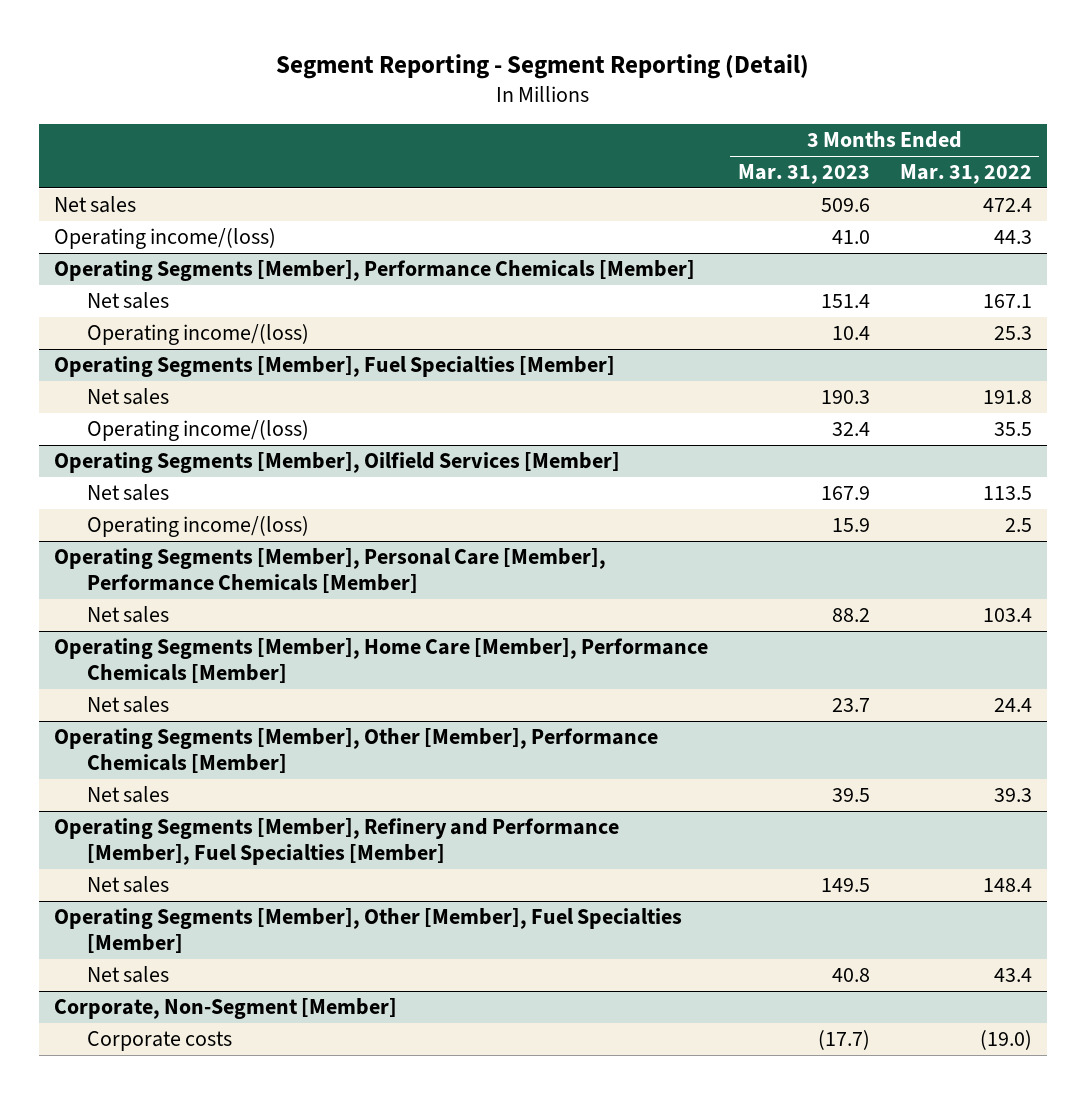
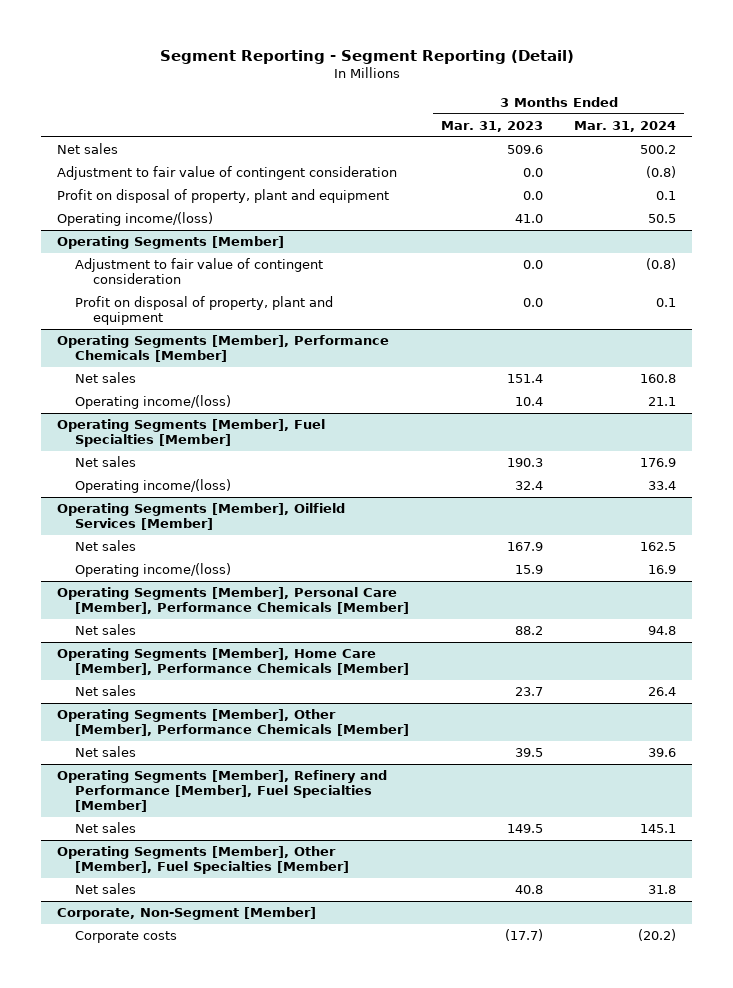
- | 3 Months Ended Mar. 31, 2023 | 3 Months Ended Mar. 31, 2022
+ | 3 Months Ended Mar. 31, 2023 | 3 Months Ended Mar. 31, 2024
+ Adjustment to fair value of contingent consideration | 0.0 | (0.8)
+ Profit on disposal of property, plant and equipment | 0.0 | 0.1
+ Operating Segments [Member]
+ Adjustment to fair value of contingent consideration | 0.0 | (0.8)
+ Profit on disposal of property, plant and equipment | 0.0 | 0.1

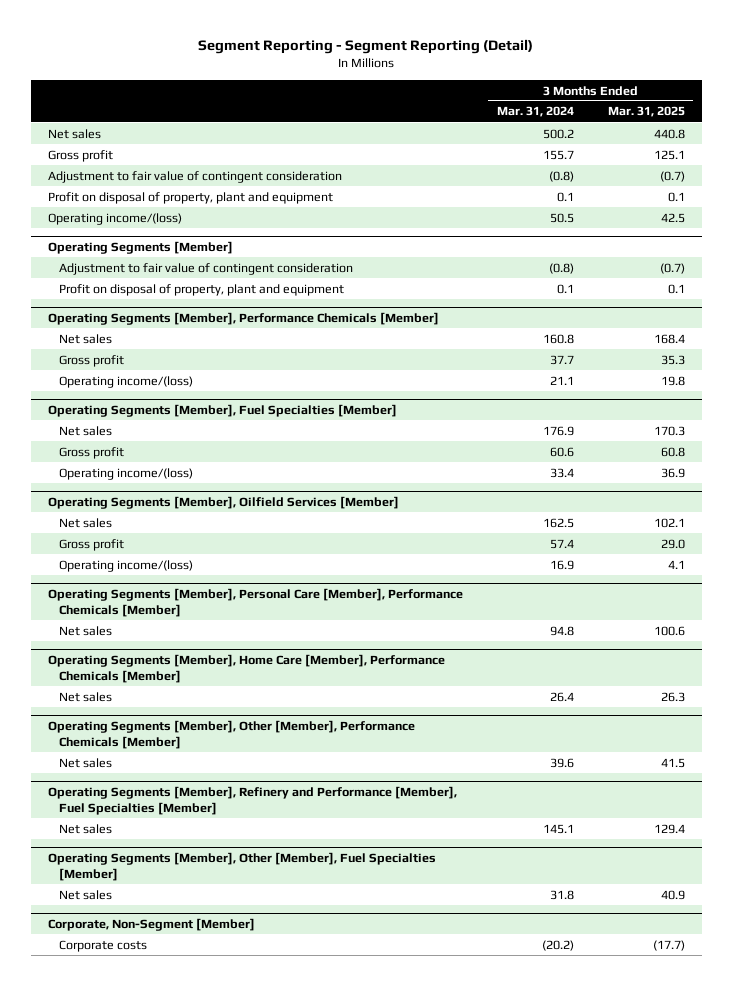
- | 3 Months Ended Mar. 31, 2023 | 3 Months Ended Mar. 31, 2024
+ | 3 Months Ended Mar. 31, 2024 | 3 Months Ended Mar. 31, 2025
+ Gross profit | 155.7 | 125.1
@ Operating Segments [Member], Performance Chemicals [Member]
+ Gross profit | 37.7 | 35.3
@ Operating Segments [Member], Fuel Specialties [Member]
+ Gross profit | 60.6 | 60.8
@ Operating Segments [Member], Oilfield Services [Member]
+ Gross profit | 57.4 | 29.0

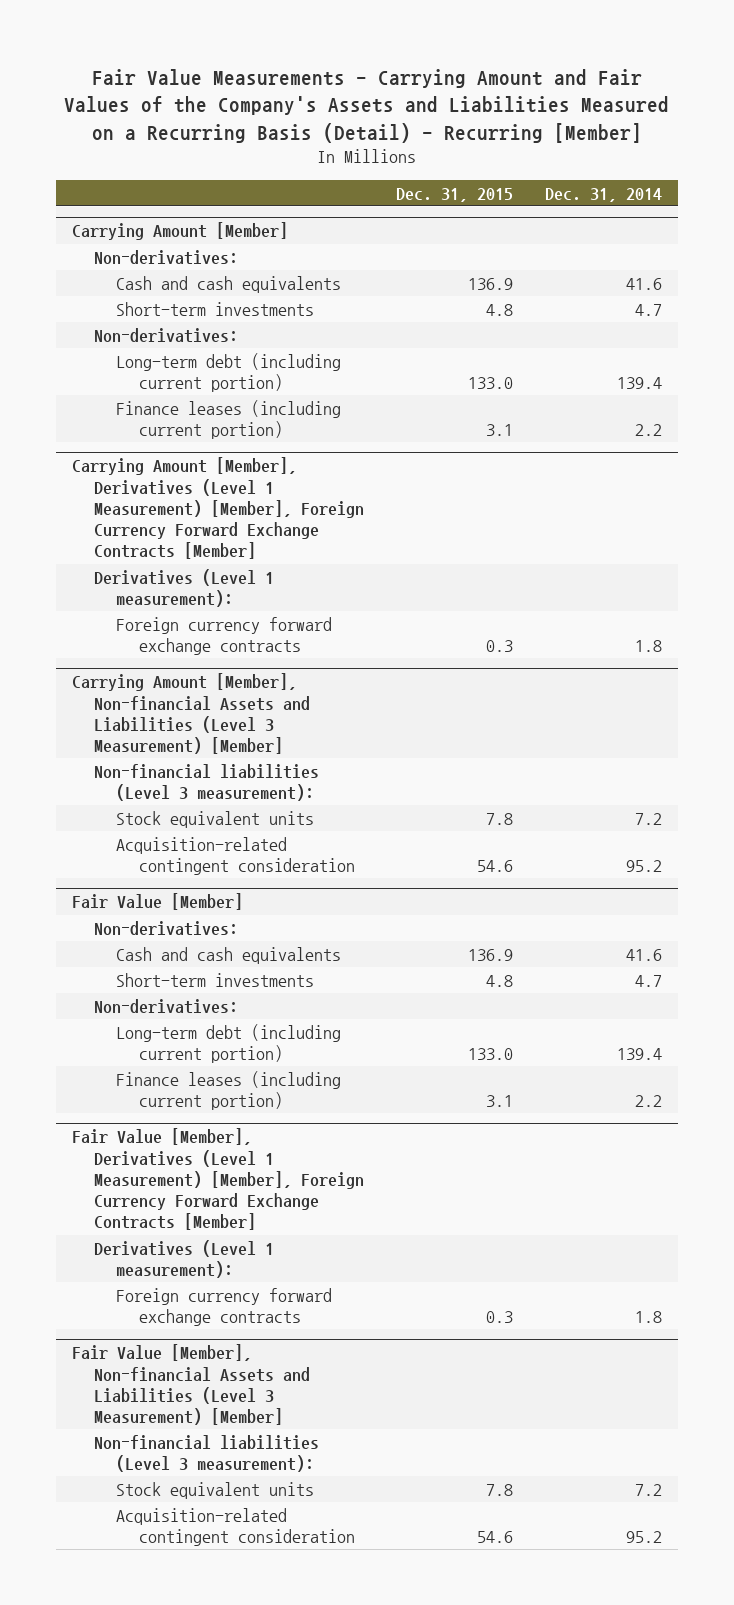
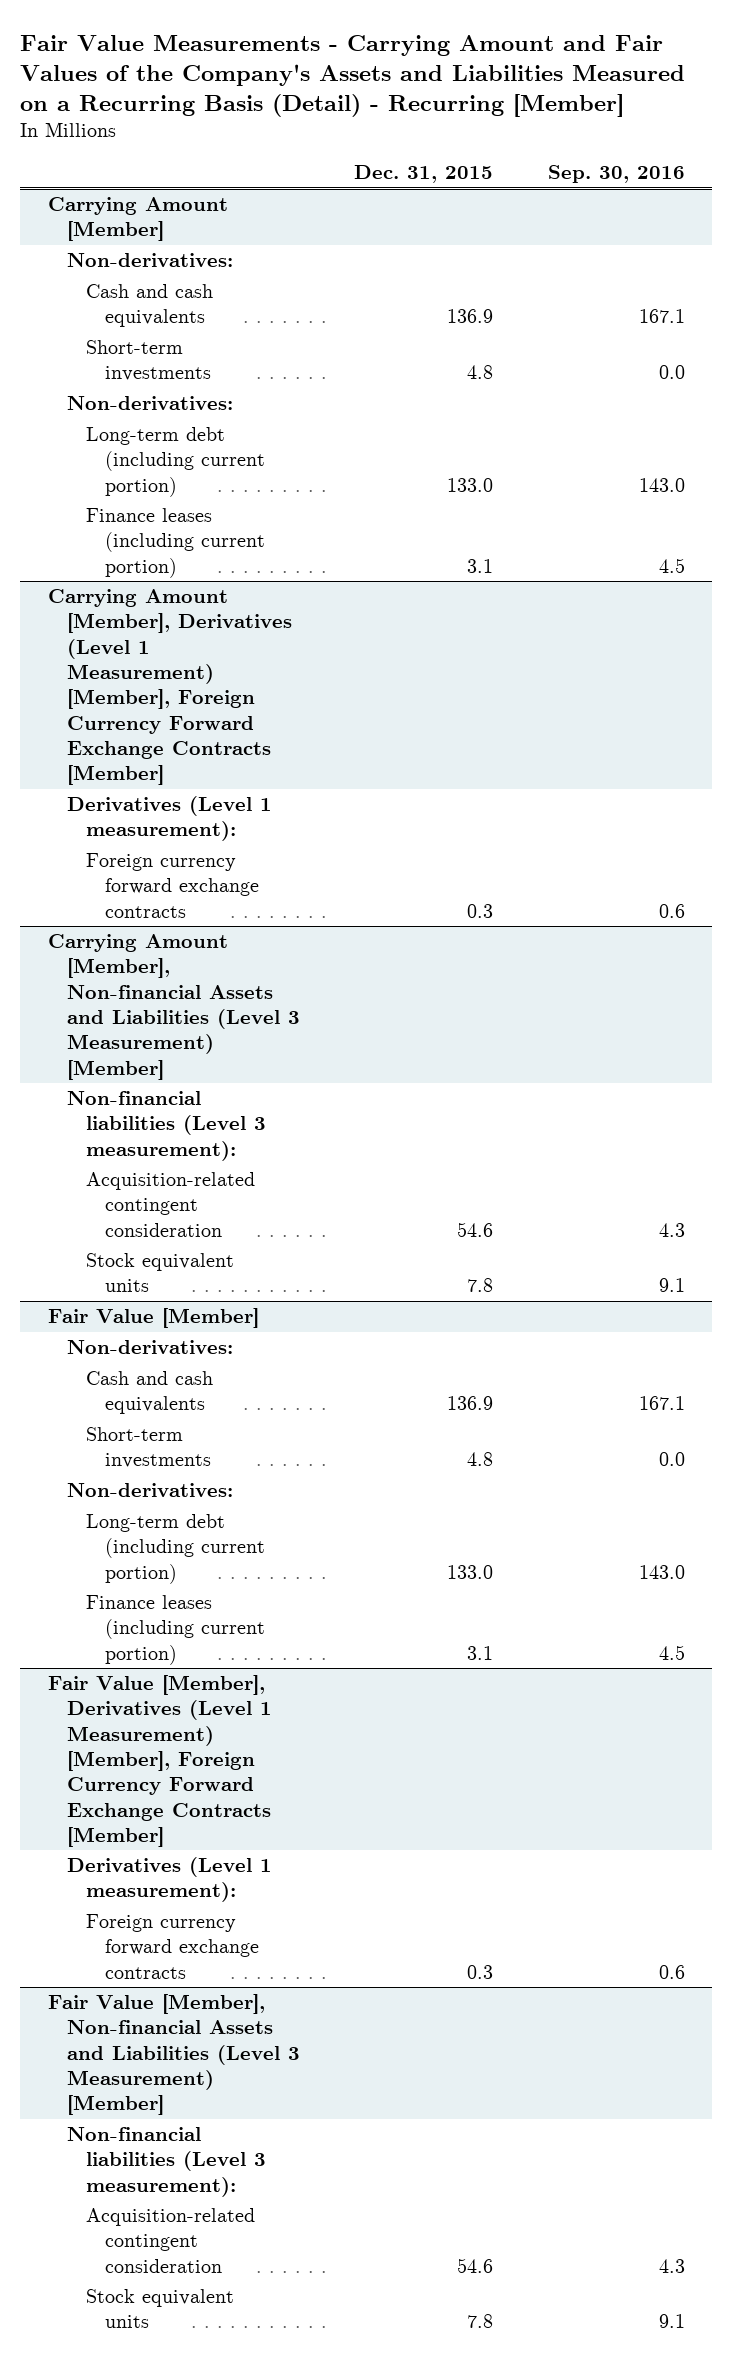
- | Dec. 31, 2015 | Dec. 31, 2014
+ | Dec. 31, 2015 | Sep. 30, 2016
@ Carrying Amount [Member], Non-financial Assets and Liabilities (Level 3 Measurement) [Member]
moved down: Stock equivalent units | 7.8 | 9.1
@ Fair Value [Member], Non-financial Assets and Liabilities (Level 3 Measurement) [Member]
moved down: Stock equivalent units | 7.8 | 9.1

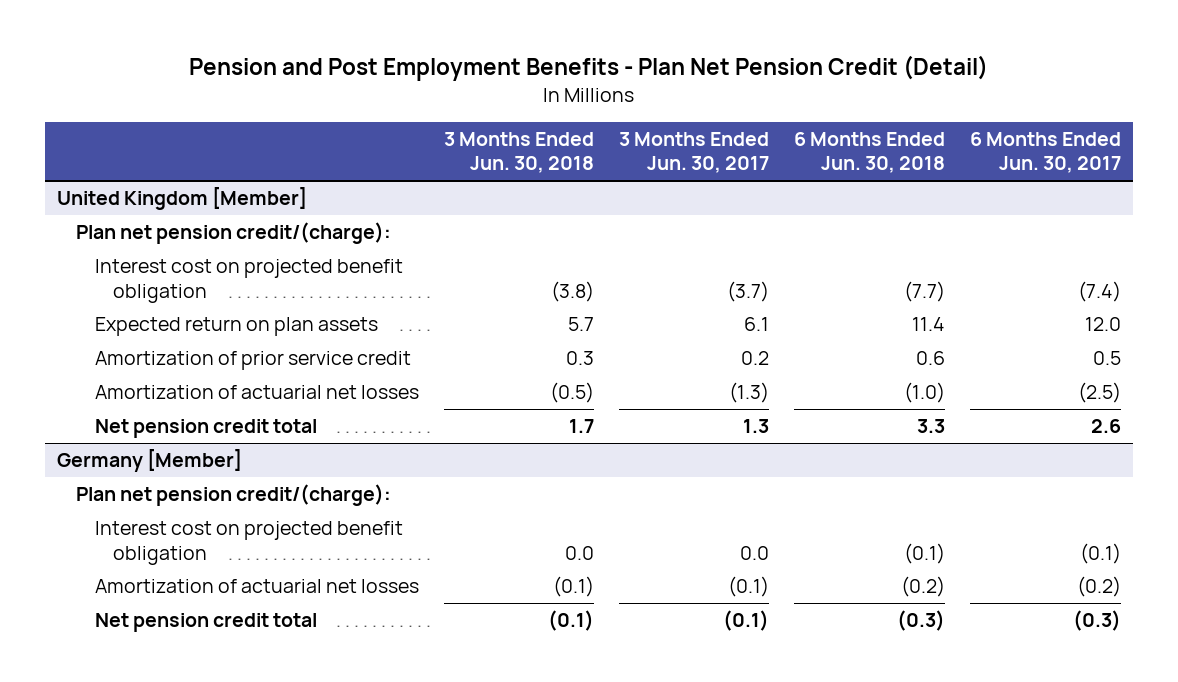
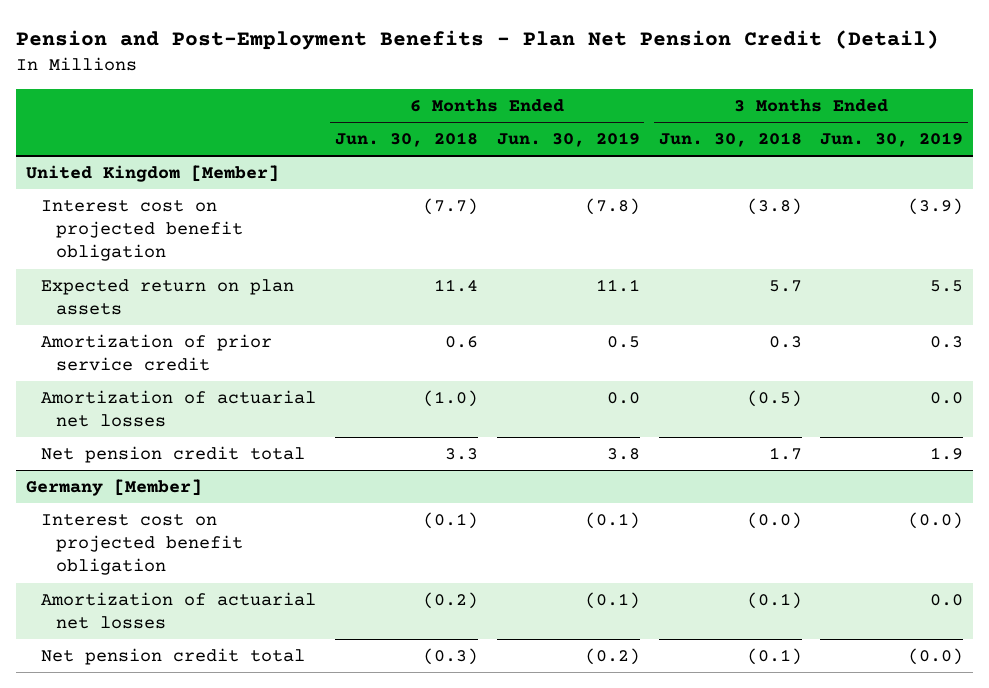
- Pension and Post Employment Benefits - Plan Net Pension Credit (Detail)
+ Pension and Post-Employment Benefits - Plan Net Pension Credit (Detail)
- | 3 Months Ended Jun. 30, 2018 | 3 Months Ended Jun. 30, 2017 | 6 Months Ended Jun. 30, 2018 | 6 Months Ended Jun. 30, 2017
+ | 6 Months Ended Jun. 30, 2018 | 6 Months Ended Jun. 30, 2019 | 3 Months Ended Jun. 30, 2018 | 3 Months Ended Jun. 30, 2019
@ United Kingdom [Member]
- Plan net pension credit/(charge):
@ Germany [Member]
- Plan net pension credit/(charge):
- Interest cost on projected benefit obligation | 0.0 | 0.0 | (0.1) | (0.1)
+ Interest cost on projected benefit obligation | (0.1) | (0.1) | (0.0) | (0.0)

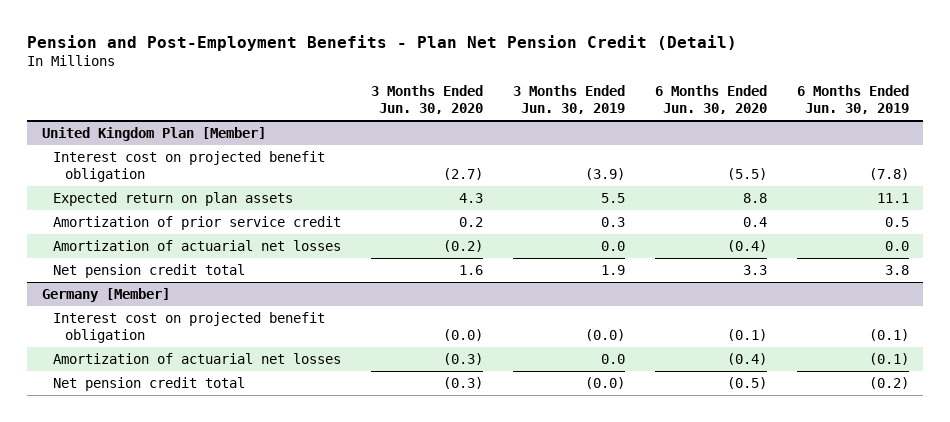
- | 6 Months Ended Jun. 30, 2018 | 6 Months Ended Jun. 30, 2019 | 3 Months Ended Jun. 30, 2018 | 3 Months Ended Jun. 30, 2019
+ | 3 Months Ended Jun. 30, 2020 | 3 Months Ended Jun. 30, 2019 | 6 Months Ended Jun. 30, 2020 | 6 Months Ended Jun. 30, 2019
- United Kingdom [Member]
+ United Kingdom Plan [Member]

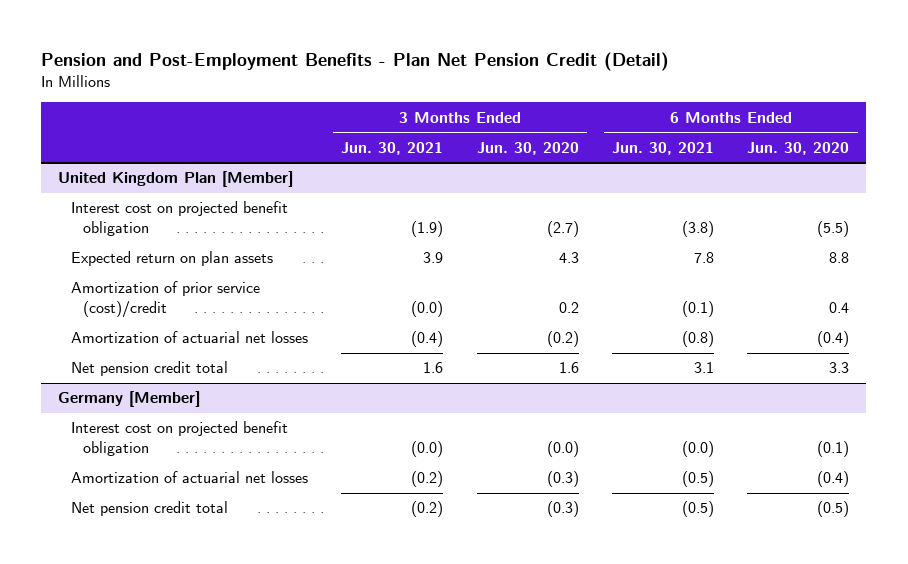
- | 3 Months Ended Jun. 30, 2020 | 3 Months Ended Jun. 30, 2019 | 6 Months Ended Jun. 30, 2020 | 6 Months Ended Jun. 30, 2019
+ | 3 Months Ended Jun. 30, 2021 | 3 Months Ended Jun. 30, 2020 | 6 Months Ended Jun. 30, 2021 | 6 Months Ended Jun. 30, 2020
@ United Kingdom Plan [Member]
- Amortization of prior service credit | 0.2 | 0.3 | 0.4 | 0.5
+ Amortization of prior service (cost)/credit | (0.0) | 0.2 | (0.1) | 0.4

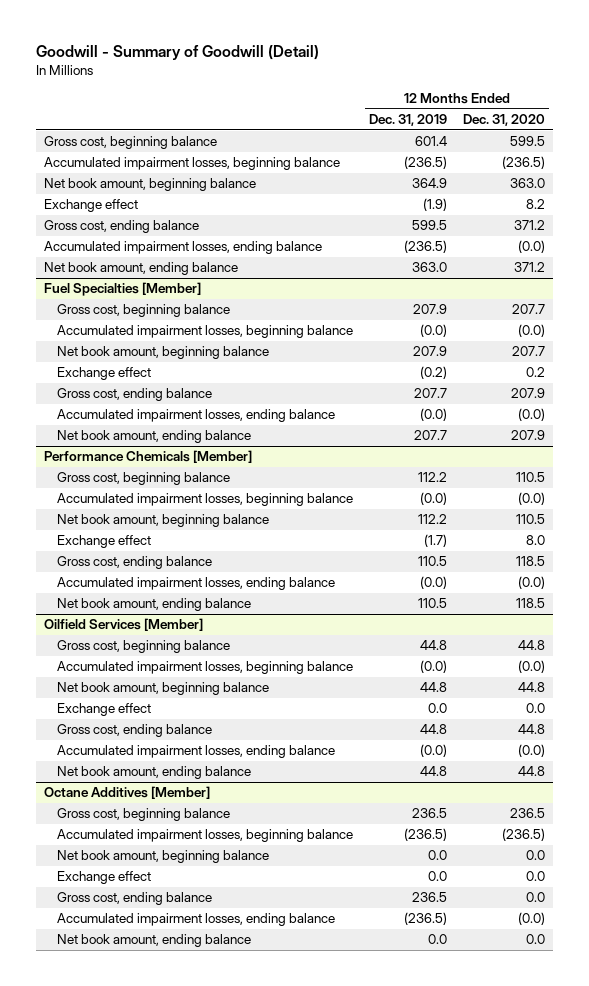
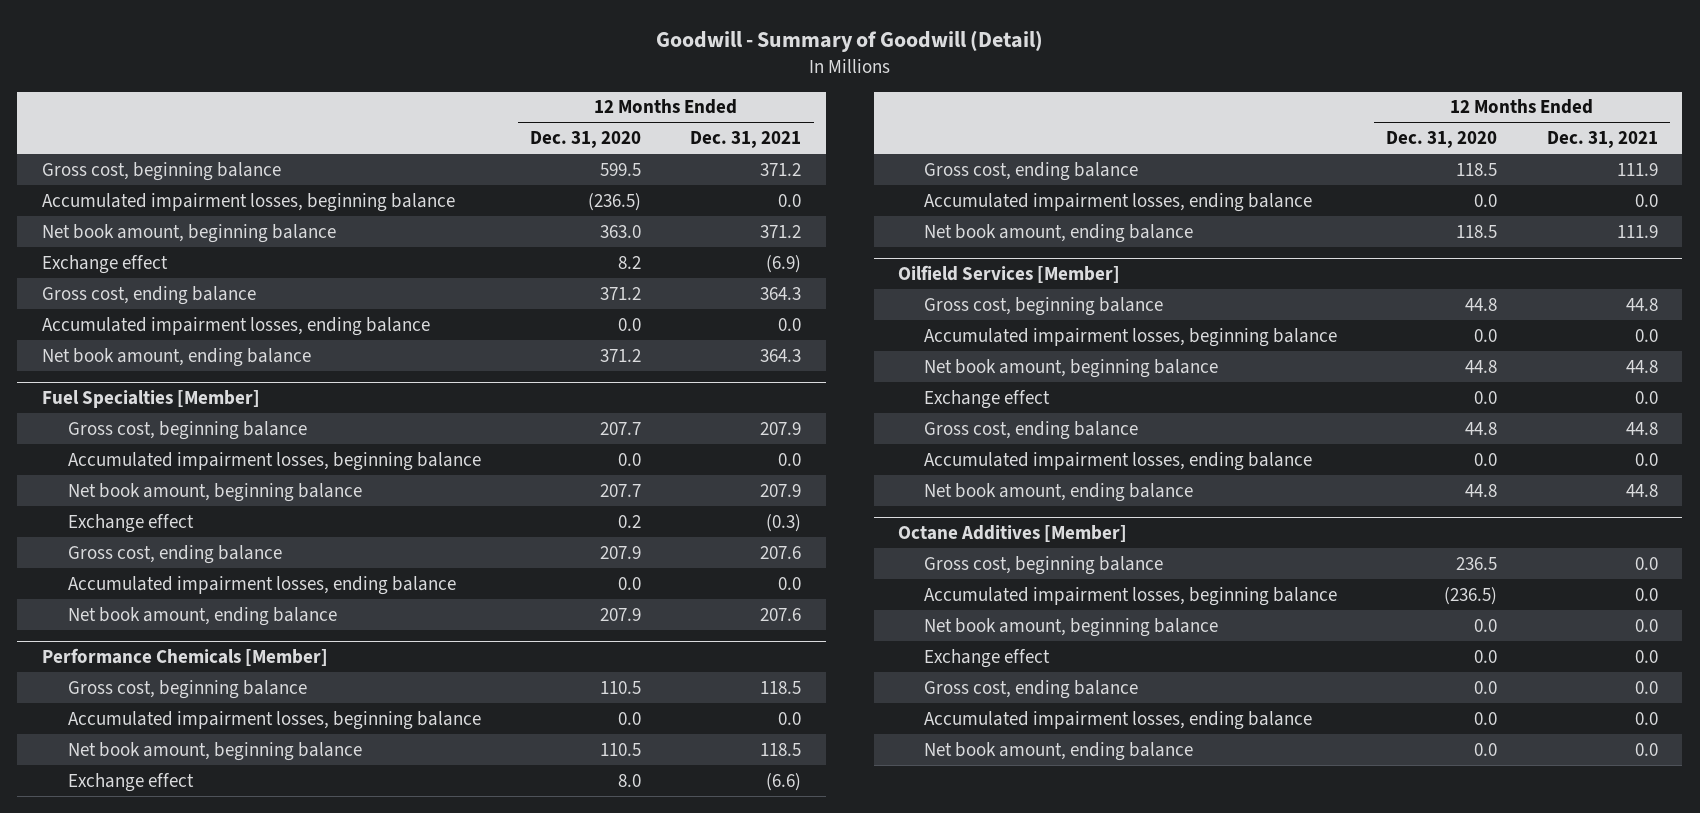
- | 12 Months Ended Dec. 31, 2019 | 12 Months Ended Dec. 31, 2020
+ | 12 Months Ended Dec. 31, 2020 | 12 Months Ended Dec. 31, 2021
- Accumulated impairment losses, ending balance | (236.5) | (0.0)
+ Accumulated impairment losses, ending balance | 0.0 | 0.0
@ Fuel Specialties [Member]
- Accumulated impairment losses, beginning balance | (0.0) | (0.0)
+ Accumulated impairment losses, beginning balance | 0.0 | 0.0
- Accumulated impairment losses, ending balance | (0.0) | (0.0)
+ Accumulated impairment losses, ending balance | 0.0 | 0.0
@ Performance Chemicals [Member]
- Accumulated impairment losses, beginning balance | (0.0) | (0.0)
+ Accumulated impairment losses, beginning balance | 0.0 | 0.0
- Accumulated impairment losses, ending balance | (0.0) | (0.0)
+ Accumulated impairment losses, ending balance | 0.0 | 0.0
@ Oilfield Services [Member]
- Accumulated impairment losses, beginning balance | (0.0) | (0.0)
+ Accumulated impairment losses, beginning balance | 0.0 | 0.0
- Accumulated impairment losses, ending balance | (0.0) | (0.0)
+ Accumulated impairment losses, ending balance | 0.0 | 0.0
@ Octane Additives [Member]
- Accumulated impairment losses, ending balance | (236.5) | (0.0)
+ Accumulated impairment losses, ending balance | 0.0 | 0.0

